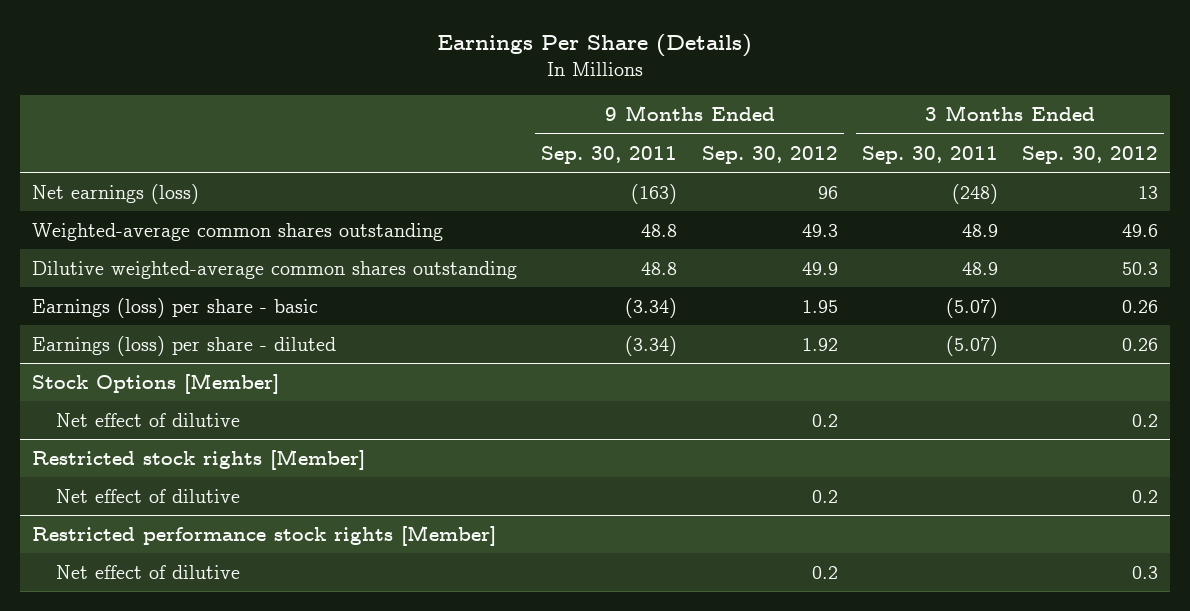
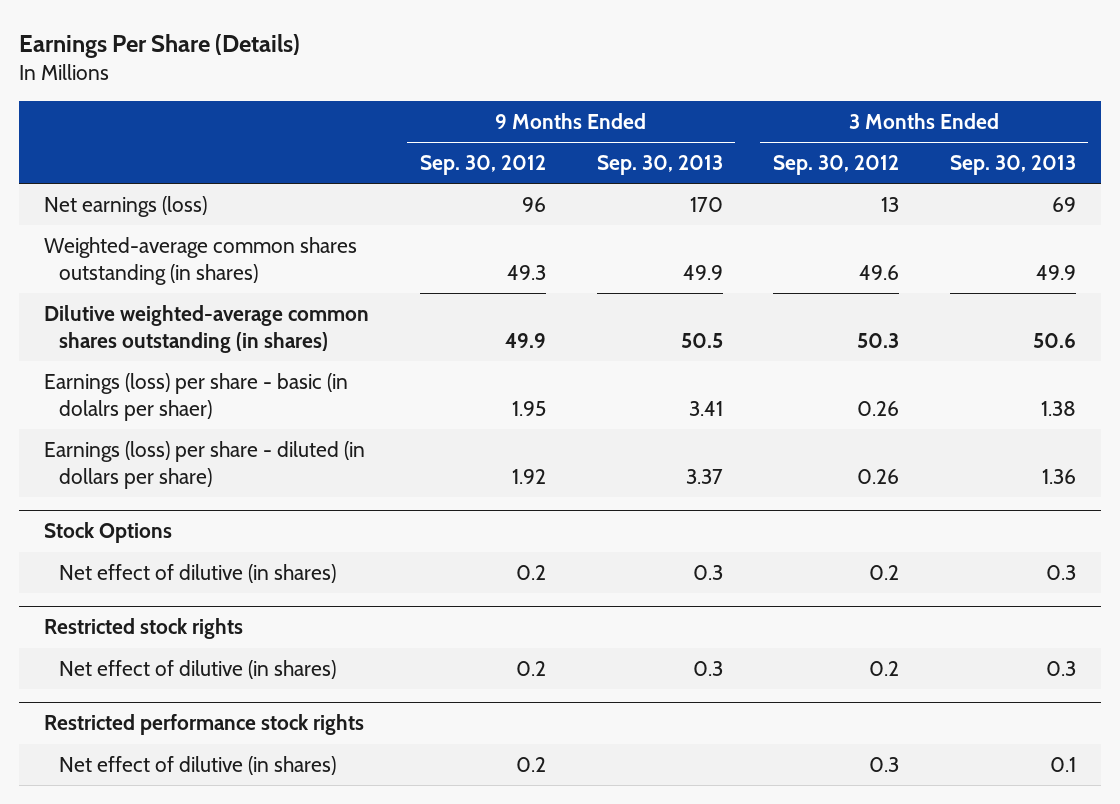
- | 9 Months Ended Sep. 30, 2011 | 9 Months Ended Sep. 30, 2012 | 3 Months Ended Sep. 30, 2011 | 3 Months Ended Sep. 30, 2012
+ | 9 Months Ended Sep. 30, 2012 | 9 Months Ended Sep. 30, 2013 | 3 Months Ended Sep. 30, 2012 | 3 Months Ended Sep. 30, 2013
- Weighted-average common shares outstanding | 48.8 | 49.3 | 48.9 | 49.6
- Dilutive weighted-average common shares outstanding | 48.8 | 49.9 | 48.9 | 50.3
- Earnings (loss) per share - basic | (3.34) | 1.95 | (5.07) | 0.26
- Earnings (loss) per share - diluted | (3.34) | 1.92 | (5.07) | 0.26
- Stock Options [Member]
- Net effect of dilutive | | 0.2 | | 0.2
- Restricted stock rights [Member]
- Net effect of dilutive | | 0.2 | | 0.2
- Restricted performance stock rights [Member]
- Net effect of dilutive | | 0.2 | | 0.3
+ Weighted-average common shares outstanding (in shares) | 49.3 | 49.9 | 49.6 | 49.9
+ Dilutive weighted-average common shares outstanding (in shares) | 49.9 | 50.5 | 50.3 | 50.6
+ Earnings (loss) per share - basic (in dolalrs per shaer) | 1.95 | 3.41 | 0.26 | 1.38
+ Earnings (loss) per share - diluted (in dollars per share) | 1.92 | 3.37 | 0.26 | 1.36
+ Stock Options
+ Net effect of dilutive (in shares) | 0.2 | 0.3 | 0.2 | 0.3
+ Restricted stock rights
+ Net effect of dilutive (in shares) | 0.2 | 0.3 | 0.2 | 0.3
+ Restricted performance stock rights
+ Net effect of dilutive (in shares) | 0.2 | | 0.3 | 0.1

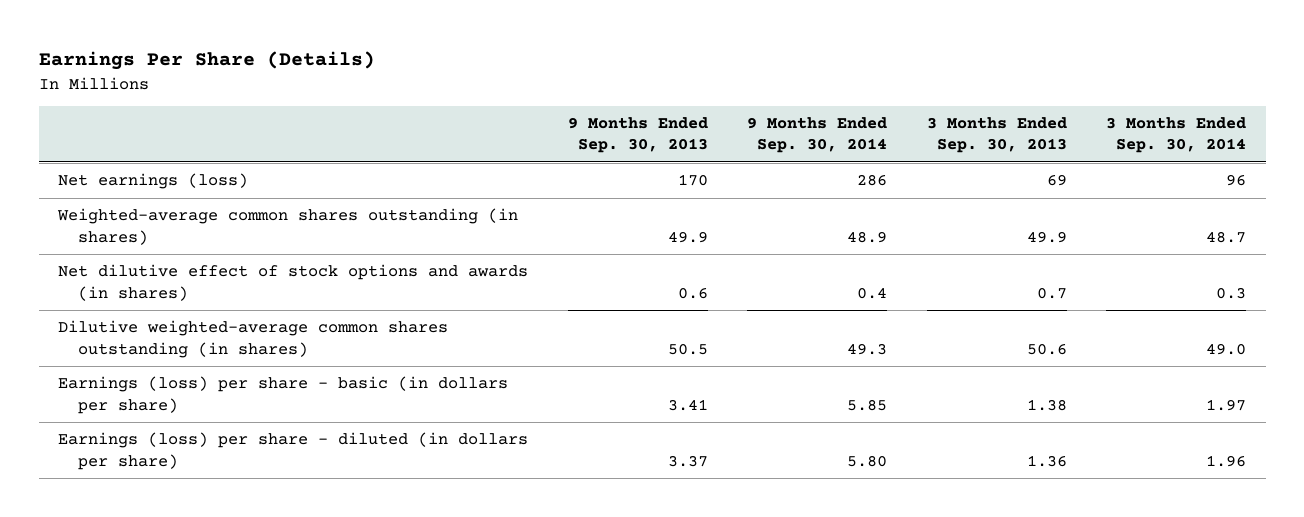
- | 9 Months Ended Sep. 30, 2012 | 9 Months Ended Sep. 30, 2013 | 3 Months Ended Sep. 30, 2012 | 3 Months Ended Sep. 30, 2013
+ | 9 Months Ended Sep. 30, 2013 | 9 Months Ended Sep. 30, 2014 | 3 Months Ended Sep. 30, 2013 | 3 Months Ended Sep. 30, 2014
+ Net dilutive effect of stock options and awards (in shares) | 0.6 | 0.4 | 0.7 | 0.3
- Earnings (loss) per share - basic (in dolalrs per shaer) | 1.95 | 3.41 | 0.26 | 1.38
+ Earnings (loss) per share - basic (in dollars per share) | 3.41 | 5.85 | 1.38 | 1.97
- Stock Options
- Net effect of dilutive (in shares) | 0.2 | 0.3 | 0.2 | 0.3
- Restricted stock rights
- Net effect of dilutive (in shares) | 0.2 | 0.3 | 0.2 | 0.3
- Restricted performance stock rights
- Net effect of dilutive (in shares) | 0.2 | | 0.3 | 0.1

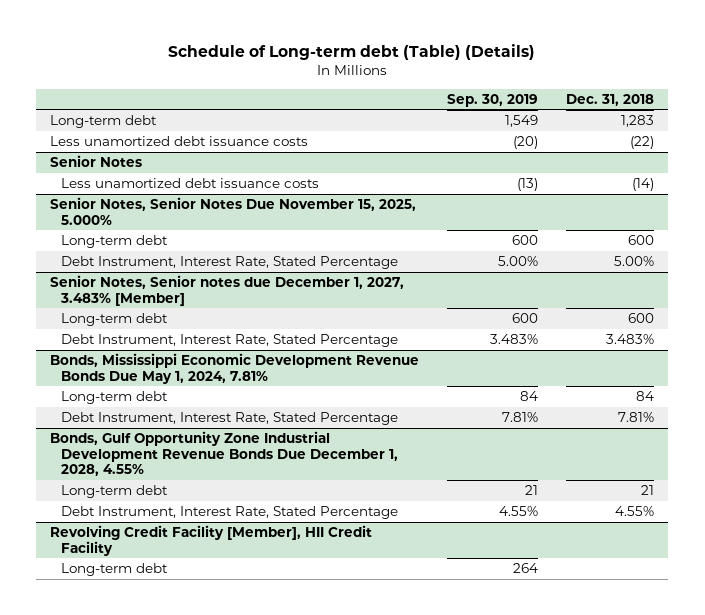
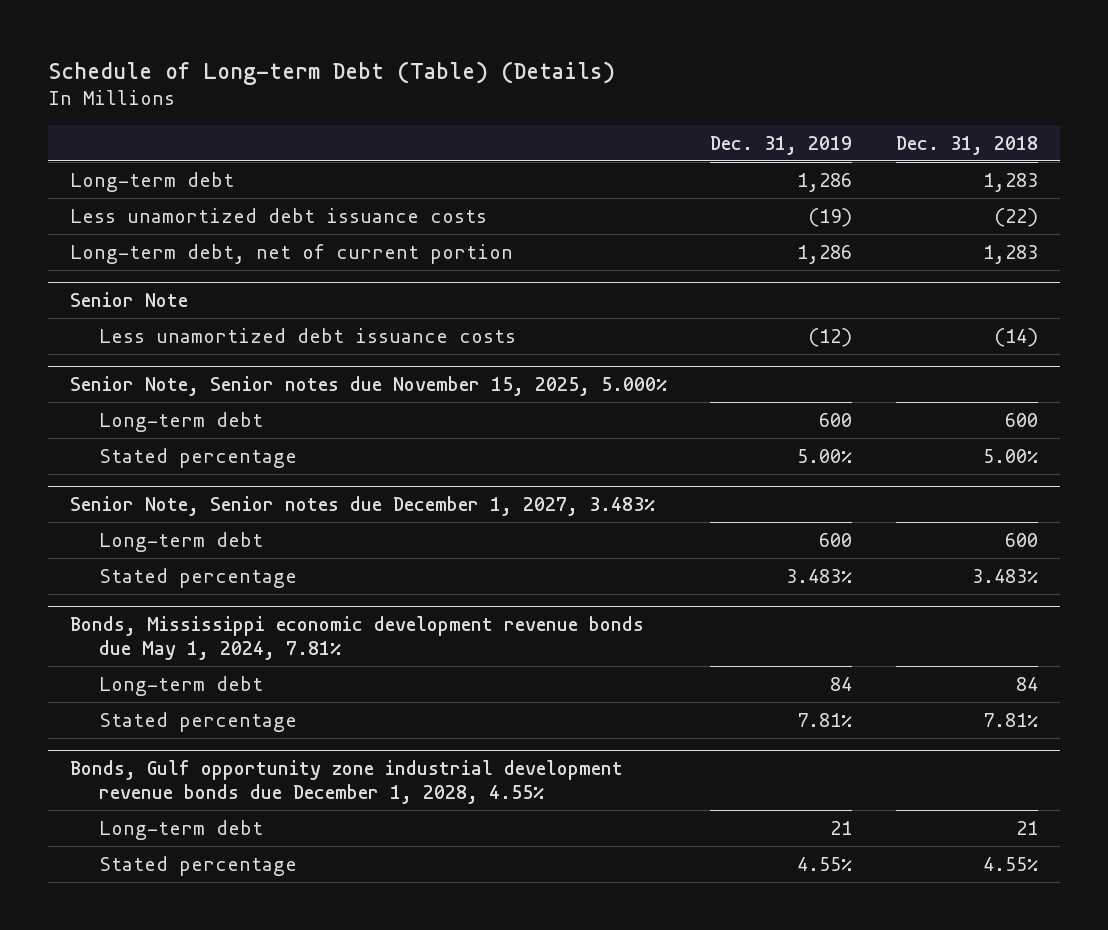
- Schedule of Long-term debt (Table) (Details)
+ Schedule of Long-term Debt (Table) (Details)
- | Sep. 30, 2019 | Dec. 31, 2018
+ | Dec. 31, 2019 | Dec. 31, 2018
- Senior Notes
+ Long-term debt, net of current portion | 1,286 | 1,283
+ Senior Note
- Senior Notes, Senior Notes Due November 15, 2025, 5.000%
+ Senior Note, Senior notes due November 15, 2025, 5.000%
- Debt Instrument, Interest Rate, Stated Percentage | 5.00% | 5.00%
- Senior Notes, Senior notes due December 1, 2027, 3.483% [Member]
+ Stated percentage | 5.00% | 5.00%
+ Senior Note, Senior notes due December 1, 2027, 3.483%
- Debt Instrument, Interest Rate, Stated Percentage | 3.483% | 3.483%
- Bonds, Mississippi Economic Development Revenue Bonds Due May 1, 2024, 7.81%
+ Stated percentage | 3.483% | 3.483%
+ Bonds, Mississippi economic development revenue bonds due May 1, 2024, 7.81%
- Debt Instrument, Interest Rate, Stated Percentage | 7.81% | 7.81%
- Bonds, Gulf Opportunity Zone Industrial Development Revenue Bonds Due December 1, 2028, 4.55%
+ Stated percentage | 7.81% | 7.81%
+ Bonds, Gulf opportunity zone industrial development revenue bonds due December 1, 2028, 4.55%
- Debt Instrument, Interest Rate, Stated Percentage | 4.55% | 4.55%
- Revolving Credit Facility [Member], HII Credit Facility
- Long-term debt | 264 |
+ Stated percentage | 4.55% | 4.55%

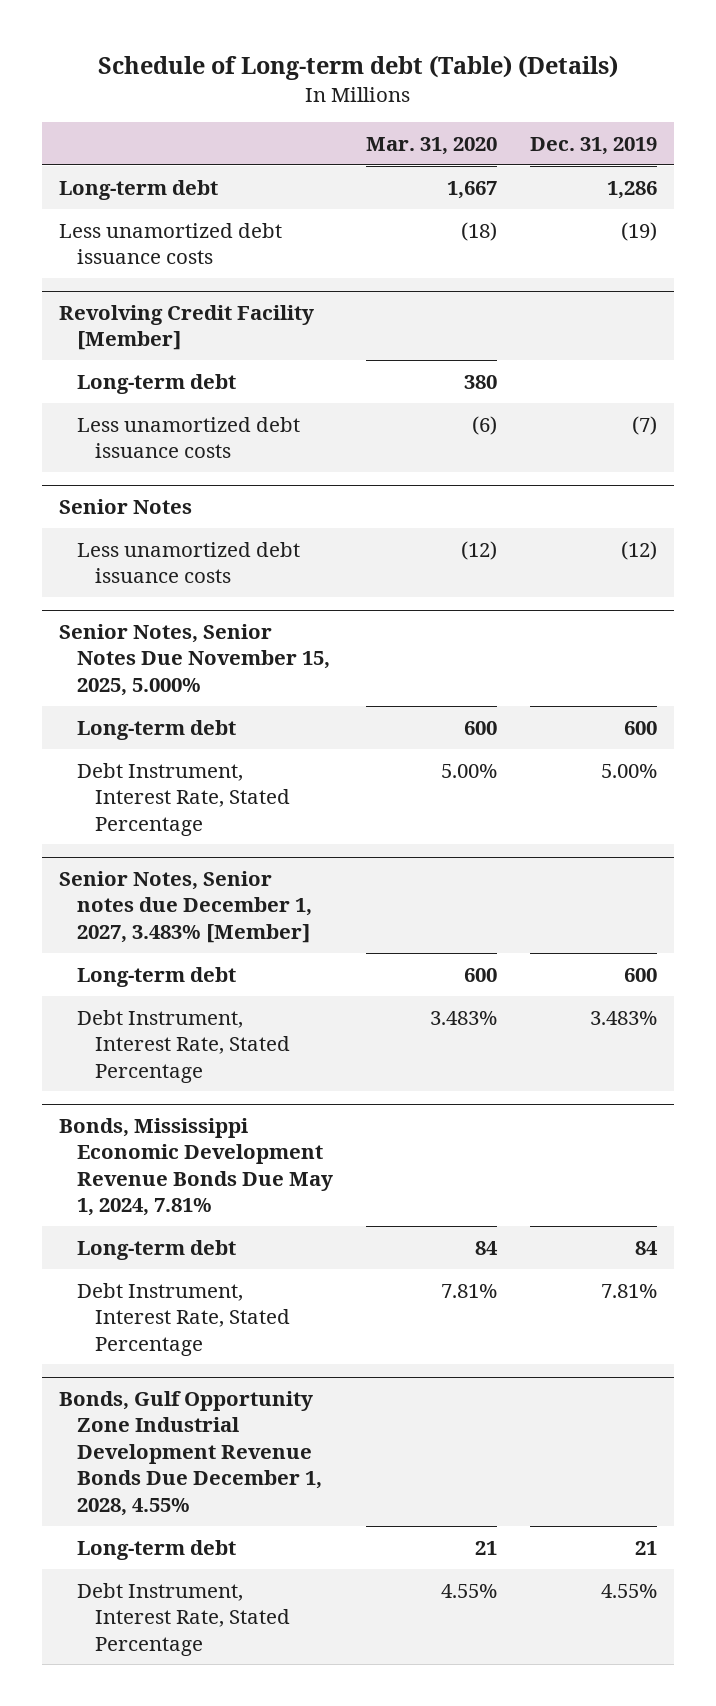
- Schedule of Long-term Debt (Table) (Details)
+ Schedule of Long-term debt (Table) (Details)
- | Dec. 31, 2019 | Dec. 31, 2018
+ | Mar. 31, 2020 | Dec. 31, 2019
- Long-term debt, net of current portion | 1,286 | 1,283
- Senior Note
+ Revolving Credit Facility [Member]
+ Long-term debt | 380 |
+ Less unamortized debt issuance costs | (6) | (7)
+ Senior Notes
- Senior Note, Senior notes due November 15, 2025, 5.000%
+ Senior Notes, Senior Notes Due November 15, 2025, 5.000%
- Stated percentage | 5.00% | 5.00%
- Senior Note, Senior notes due December 1, 2027, 3.483%
+ Debt Instrument, Interest Rate, Stated Percentage | 5.00% | 5.00%
+ Senior Notes, Senior notes due December 1, 2027, 3.483% [Member]
- Stated percentage | 3.483% | 3.483%
- Bonds, Mississippi economic development revenue bonds due May 1, 2024, 7.81%
+ Debt Instrument, Interest Rate, Stated Percentage | 3.483% | 3.483%
+ Bonds, Mississippi Economic Development Revenue Bonds Due May 1, 2024, 7.81%
- Stated percentage | 7.81% | 7.81%
- Bonds, Gulf opportunity zone industrial development revenue bonds due December 1, 2028, 4.55%
+ Debt Instrument, Interest Rate, Stated Percentage | 7.81% | 7.81%
+ Bonds, Gulf Opportunity Zone Industrial Development Revenue Bonds Due December 1, 2028, 4.55%
- Stated percentage | 4.55% | 4.55%
+ Debt Instrument, Interest Rate, Stated Percentage | 4.55% | 4.55%

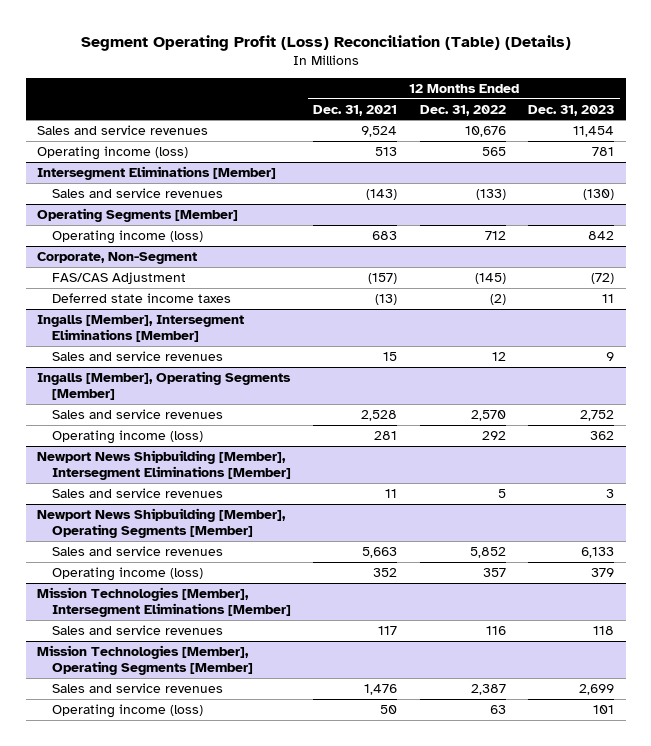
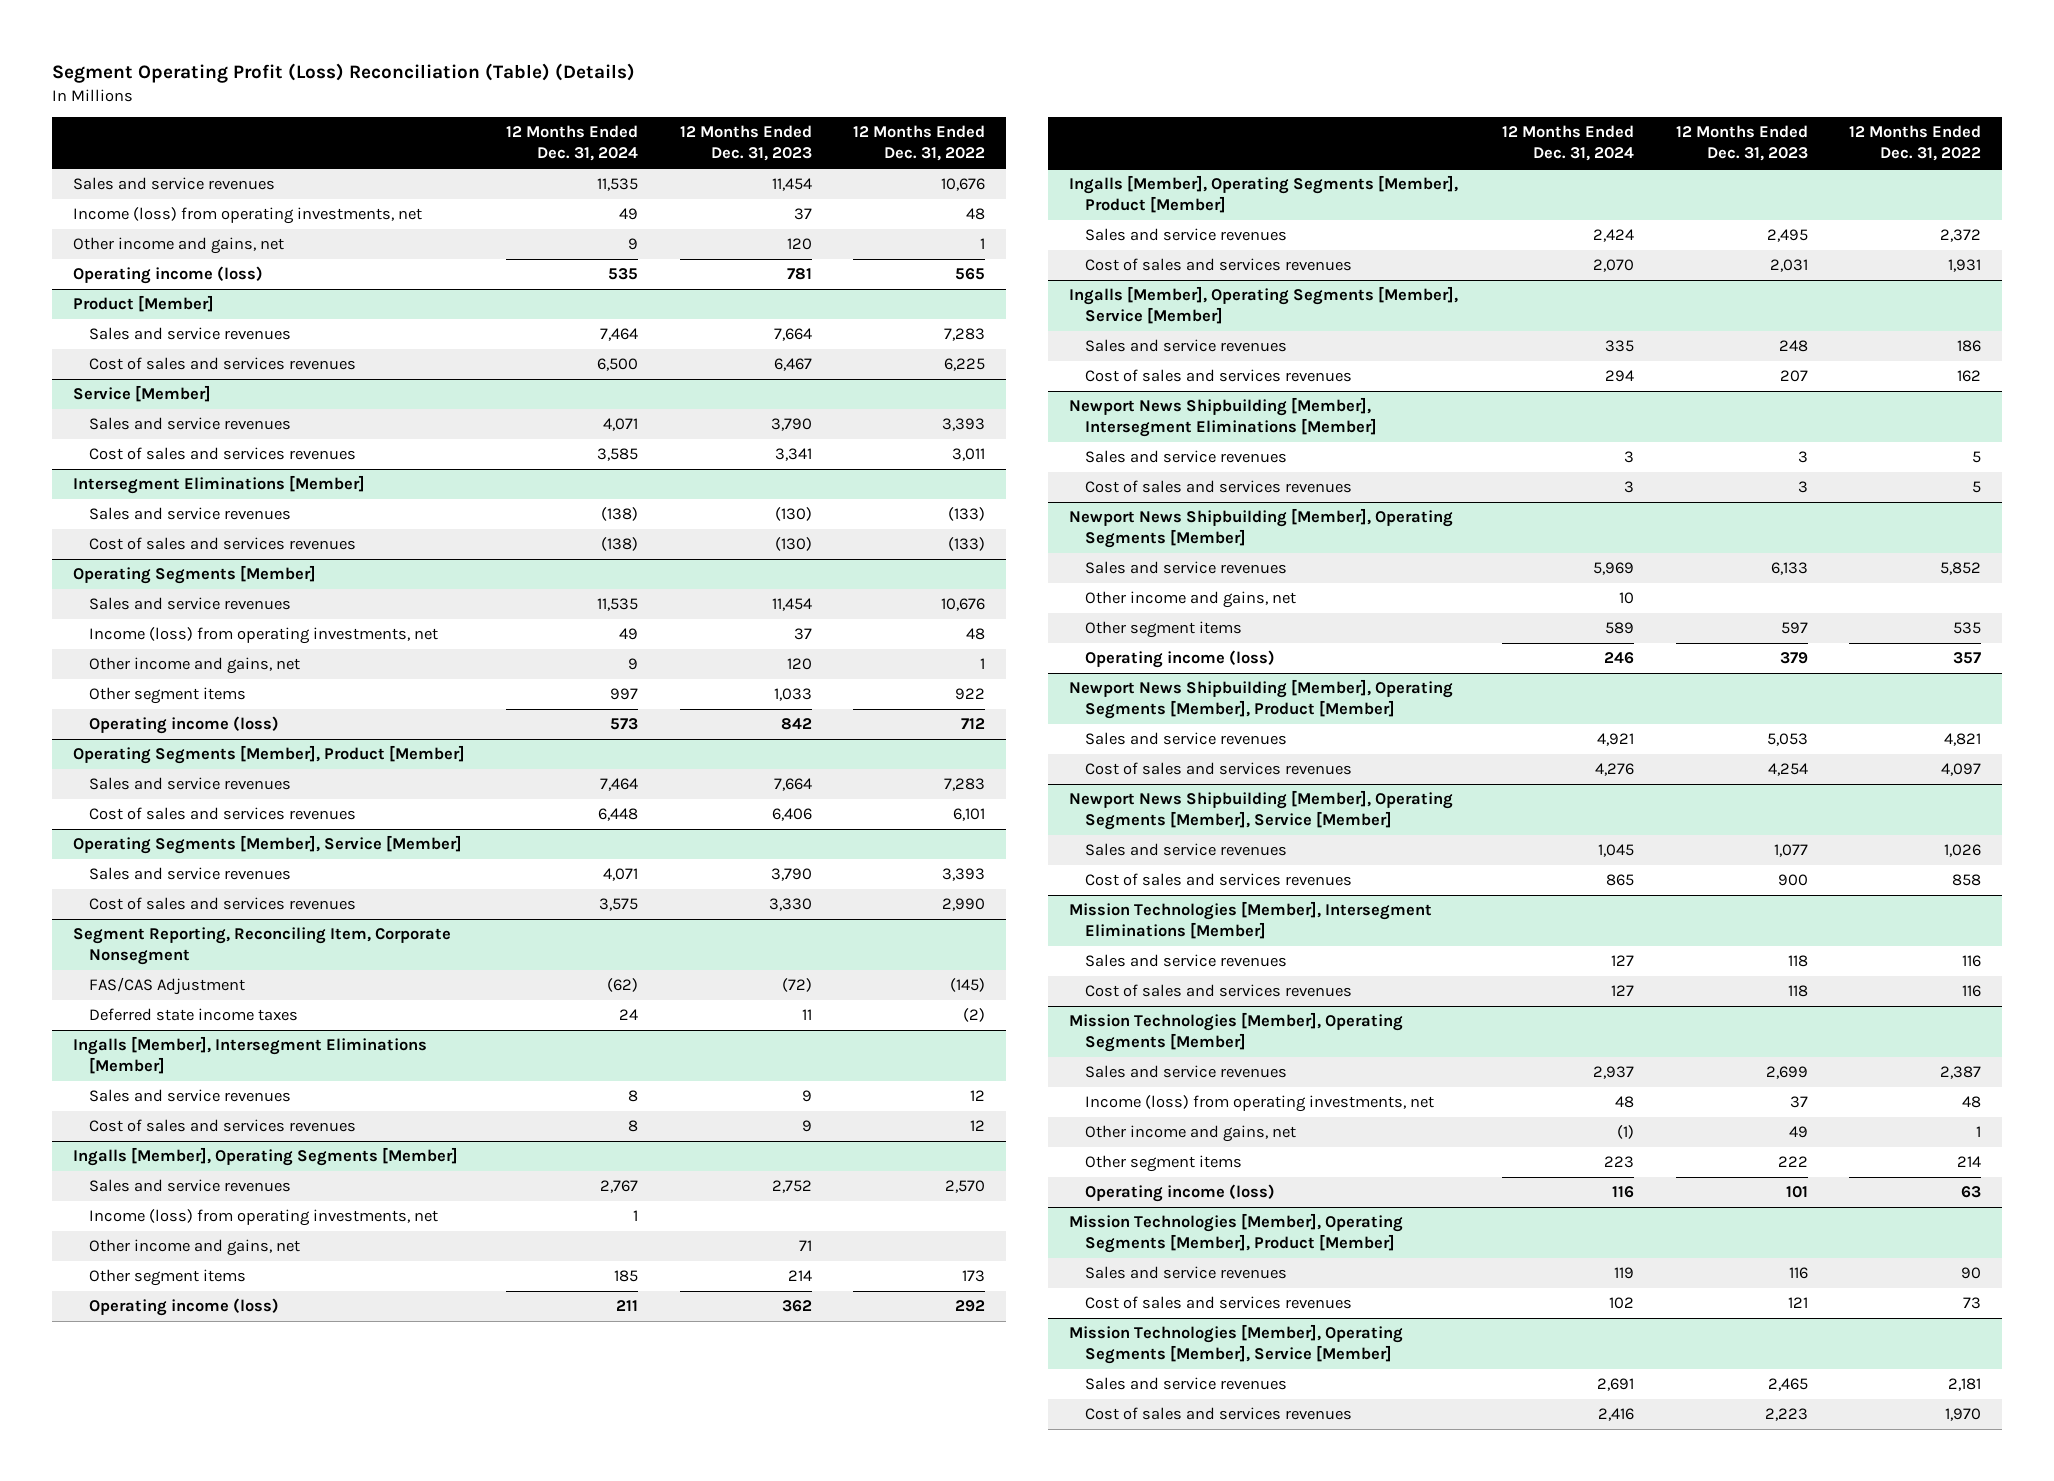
- | 12 Months Ended Dec. 31, 2021 | 12 Months Ended Dec. 31, 2022 | 12 Months Ended Dec. 31, 2023
+ | 12 Months Ended Dec. 31, 2024 | 12 Months Ended Dec. 31, 2023 | 12 Months Ended Dec. 31, 2022
+ Income (loss) from operating investments, net | 49 | 37 | 48
+ Other income and gains, net | 9 | 120 | 1
+ Product [Member]
+ Sales and service revenues | 7,464 | 7,664 | 7,283
+ Cost of sales and services revenues | 6,500 | 6,467 | 6,225
+ Service [Member]
+ Sales and service revenues | 4,071 | 3,790 | 3,393
+ Cost of sales and services revenues | 3,585 | 3,341 | 3,011
@ Intersegment Eliminations [Member]
+ Cost of sales and services revenues | (138) | (130) | (133)
@ Operating Segments [Member]
+ Sales and service revenues | 11,535 | 11,454 | 10,676
+ Income (loss) from operating investments, net | 49 | 37 | 48
+ Other income and gains, net | 9 | 120 | 1
+ Other segment items | 997 | 1,033 | 922
- Corporate, Non-Segment
+ Operating Segments [Member], Product [Member]
+ Sales and service revenues | 7,464 | 7,664 | 7,283
+ Cost of sales and services revenues | 6,448 | 6,406 | 6,101
+ Operating Segments [Member], Service [Member]
+ Sales and service revenues | 4,071 | 3,790 | 3,393
+ Cost of sales and services revenues | 3,575 | 3,330 | 2,990
+ Segment Reporting, Reconciling Item, Corporate Nonsegment
@ Ingalls [Member], Intersegment Eliminations [Member]
+ Cost of sales and services revenues | 8 | 9 | 12
@ Ingalls [Member], Operating Segments [Member]
+ Income (loss) from operating investments, net | 1 | |
+ Other income and gains, net | | 71 |
+ Other segment items | 185 | 214 | 173
+ Ingalls [Member], Operating Segments [Member], Product [Member]
+ Sales and service revenues | 2,424 | 2,495 | 2,372
+ Cost of sales and services revenues | 2,070 | 2,031 | 1,931
+ Ingalls [Member], Operating Segments [Member], Service [Member]
+ Sales and service revenues | 335 | 248 | 186
+ Cost of sales and services revenues | 294 | 207 | 162
@ Newport News Shipbuilding [Member], Intersegment Eliminations [Member]
+ Cost of sales and services revenues | 3 | 3 | 5
@ Newport News Shipbuilding [Member], Operating Segments [Member]
+ Other income and gains, net | 10 | |
+ Other segment items | 589 | 597 | 535
+ Newport News Shipbuilding [Member], Operating Segments [Member], Product [Member]
+ Sales and service revenues | 4,921 | 5,053 | 4,821
+ Cost of sales and services revenues | 4,276 | 4,254 | 4,097
+ Newport News Shipbuilding [Member], Operating Segments [Member], Service [Member]
+ Sales and service revenues | 1,045 | 1,077 | 1,026
+ Cost of sales and services revenues | 865 | 900 | 858
@ Mission Technologies [Member], Intersegment Eliminations [Member]
+ Cost of sales and services revenues | 127 | 118 | 116
@ Mission Technologies [Member], Operating Segments [Member]
+ Income (loss) from operating investments, net | 48 | 37 | 48
+ Other income and gains, net | (1) | 49 | 1
+ Other segment items | 223 | 222 | 214
+ Mission Technologies [Member], Operating Segments [Member], Product [Member]
+ Sales and service revenues | 119 | 116 | 90
+ Cost of sales and services revenues | 102 | 121 | 73
+ Mission Technologies [Member], Operating Segments [Member], Service [Member]
+ Sales and service revenues | 2,691 | 2,465 | 2,181
+ Cost of sales and services revenues | 2,416 | 2,223 | 1,970

